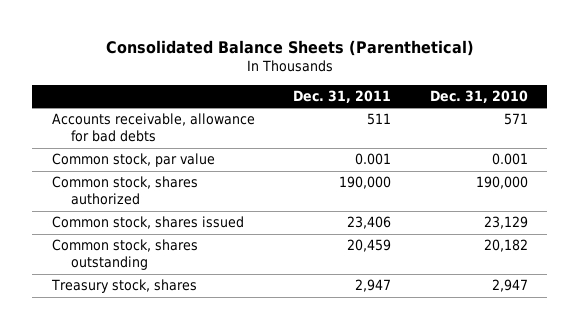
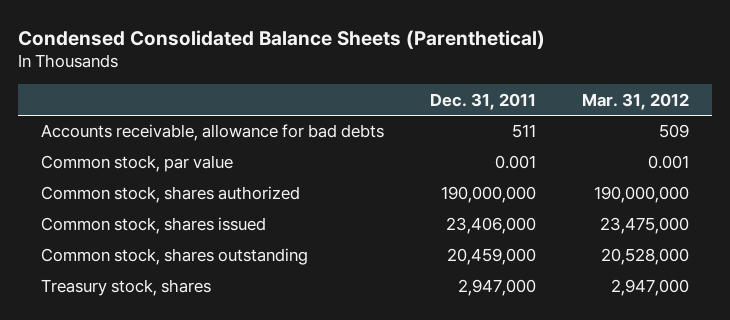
- Consolidated Balance Sheets (Parenthetical)
+ Condensed Consolidated Balance Sheets (Parenthetical)
- | Dec. 31, 2011 | Dec. 31, 2010
+ | Dec. 31, 2011 | Mar. 31, 2012
- Common stock, shares authorized | 190,000 | 190,000
- Common stock, shares issued | 23,406 | 23,129
- Common stock, shares outstanding | 20,459 | 20,182
- Treasury stock, shares | 2,947 | 2,947
+ Common stock, shares authorized | 190,000,000 | 190,000,000
+ Common stock, shares issued | 23,406,000 | 23,475,000
+ Common stock, shares outstanding | 20,459,000 | 20,528,000
+ Treasury stock, shares | 2,947,000 | 2,947,000

